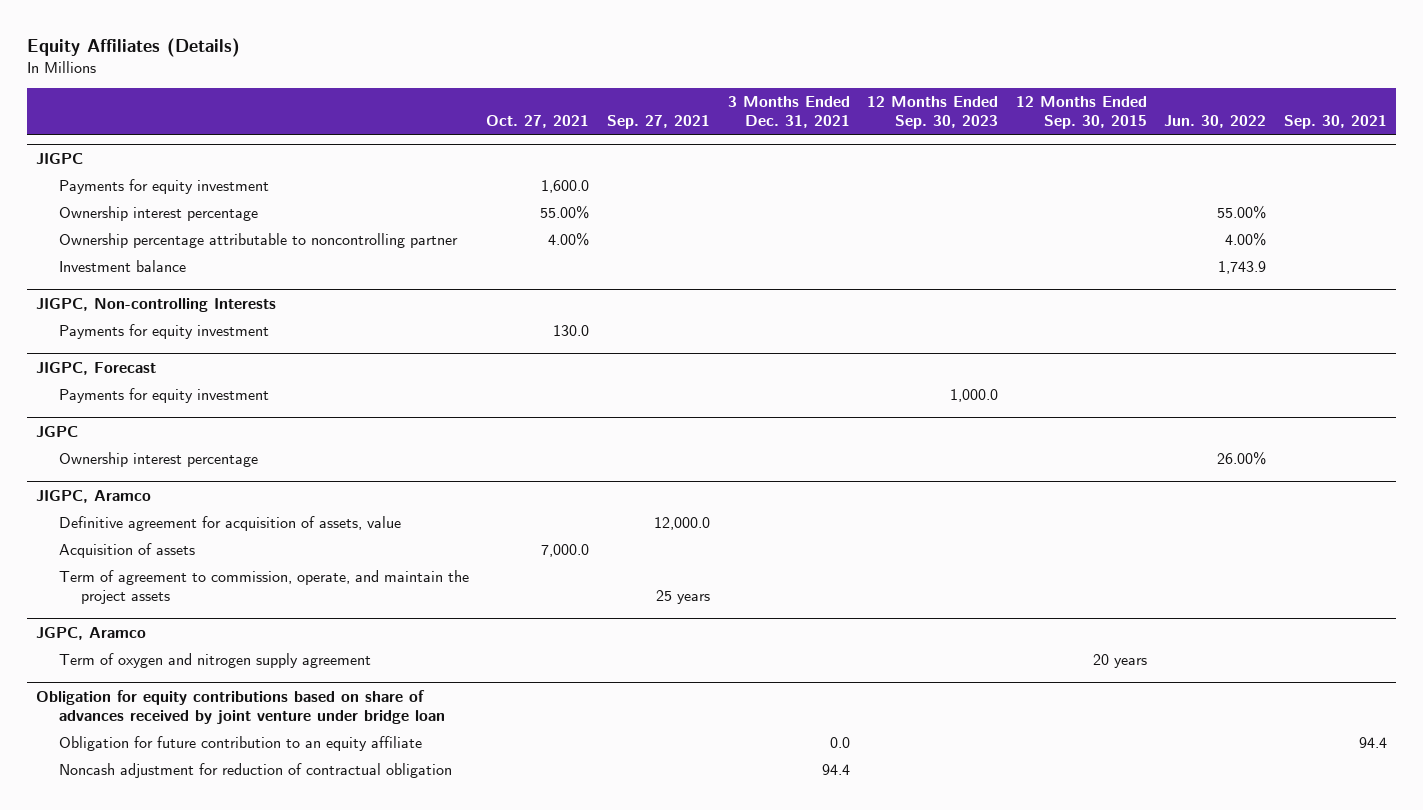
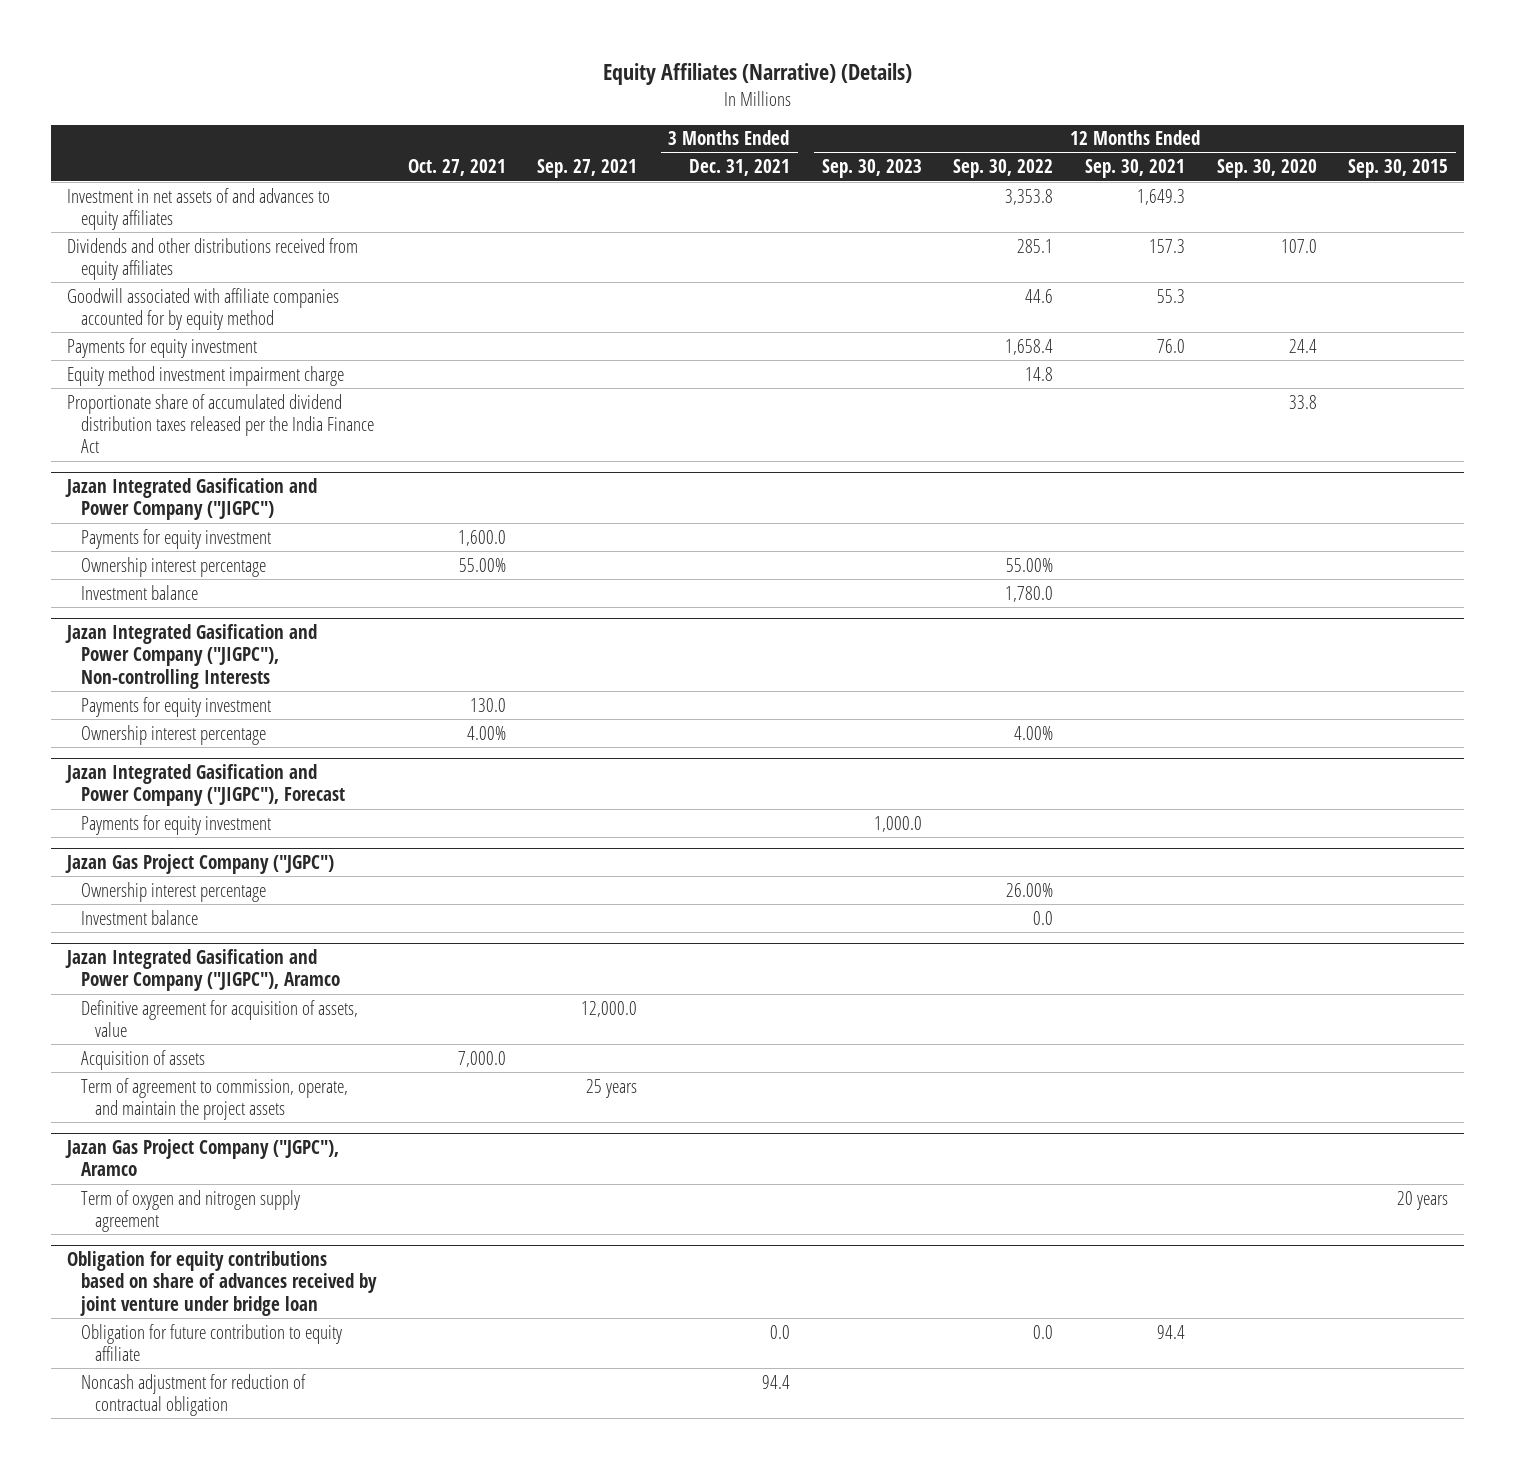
- Equity Affiliates (Details)
+ Equity Affiliates (Narrative) (Details)
- | Oct. 27, 2021 | Sep. 27, 2021 | 3 Months Ended Dec. 31, 2021 | 12 Months Ended Sep. 30, 2023 | 12 Months Ended Sep. 30, 2015 | Jun. 30, 2022 | Sep. 30, 2021
+ | Oct. 27, 2021 | Sep. 27, 2021 | 3 Months Ended Dec. 31, 2021 | 12 Months Ended Sep. 30, 2023 | 12 Months Ended Sep. 30, 2022 | 12 Months Ended Sep. 30, 2021 | 12 Months Ended Sep. 30, 2020 | 12 Months Ended Sep. 30, 2015
- JIGPC
+ Investment in net assets of and advances to equity affiliates | | | | | 3,353.8 | 1,649.3 | |
+ Dividends and other distributions received from equity affiliates | | | | | 285.1 | 157.3 | 107.0 |
+ Goodwill associated with affiliate companies accounted for by equity method | | | | | 44.6 | 55.3 | |
+ Payments for equity investment | | | | | 1,658.4 | 76.0 | 24.4 |
+ Equity method investment impairment charge | | | | | 14.8 | | |
+ Proportionate share of accumulated dividend distribution taxes released per the India Finance Act | | | | | | | 33.8 |
+ Jazan Integrated Gasification and Power Company ("JIGPC")
- Ownership percentage attributable to noncontrolling partner | 4.00% | | | | | 4.00% |
- JIGPC, Non-controlling Interests
+ Jazan Integrated Gasification and Power Company ("JIGPC"), Non-controlling Interests
- JIGPC, Forecast
+ Ownership interest percentage | 4.00% | | | | 4.00% | | |
+ Jazan Integrated Gasification and Power Company ("JIGPC"), Forecast
- JGPC
+ Jazan Gas Project Company ("JGPC")
- JIGPC, Aramco
+ Investment balance | | | | | 0.0 | | |
+ Jazan Integrated Gasification and Power Company ("JIGPC"), Aramco
- JGPC, Aramco
+ Jazan Gas Project Company ("JGPC"), Aramco
@ Obligation for equity contributions based on share of advances received by joint venture under bridge loan
- Obligation for future contribution to an equity affiliate | | | 0.0 | | | | 94.4
+ Obligation for future contribution to equity affiliate | | | 0.0 | | 0.0 | 94.4 | |

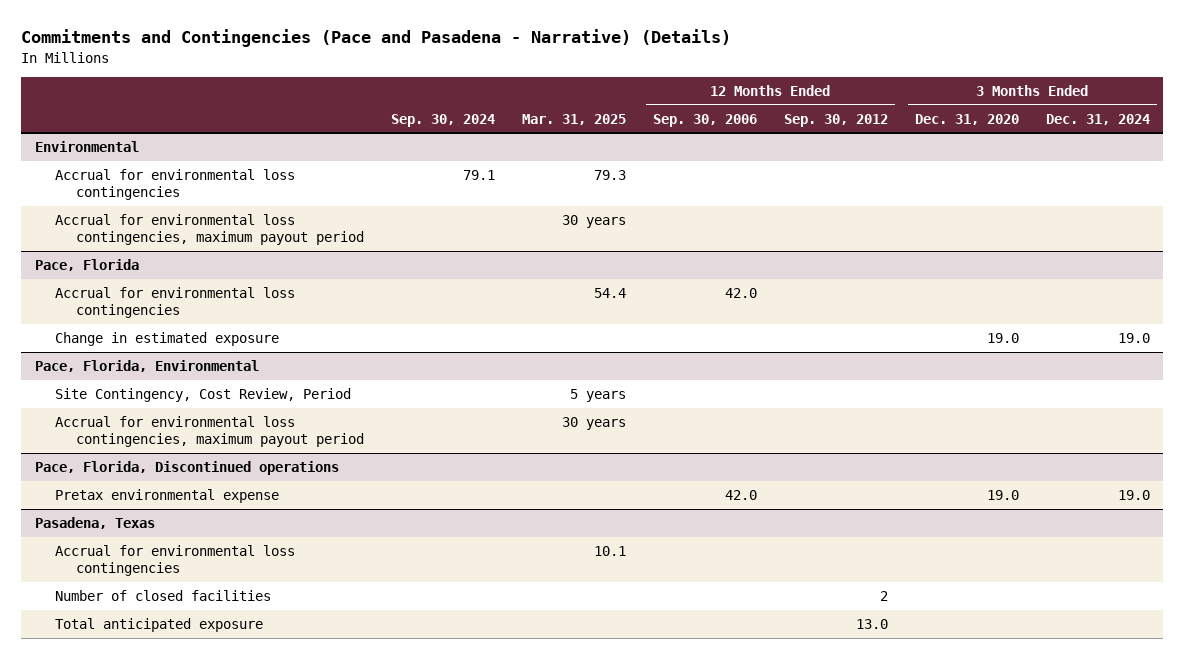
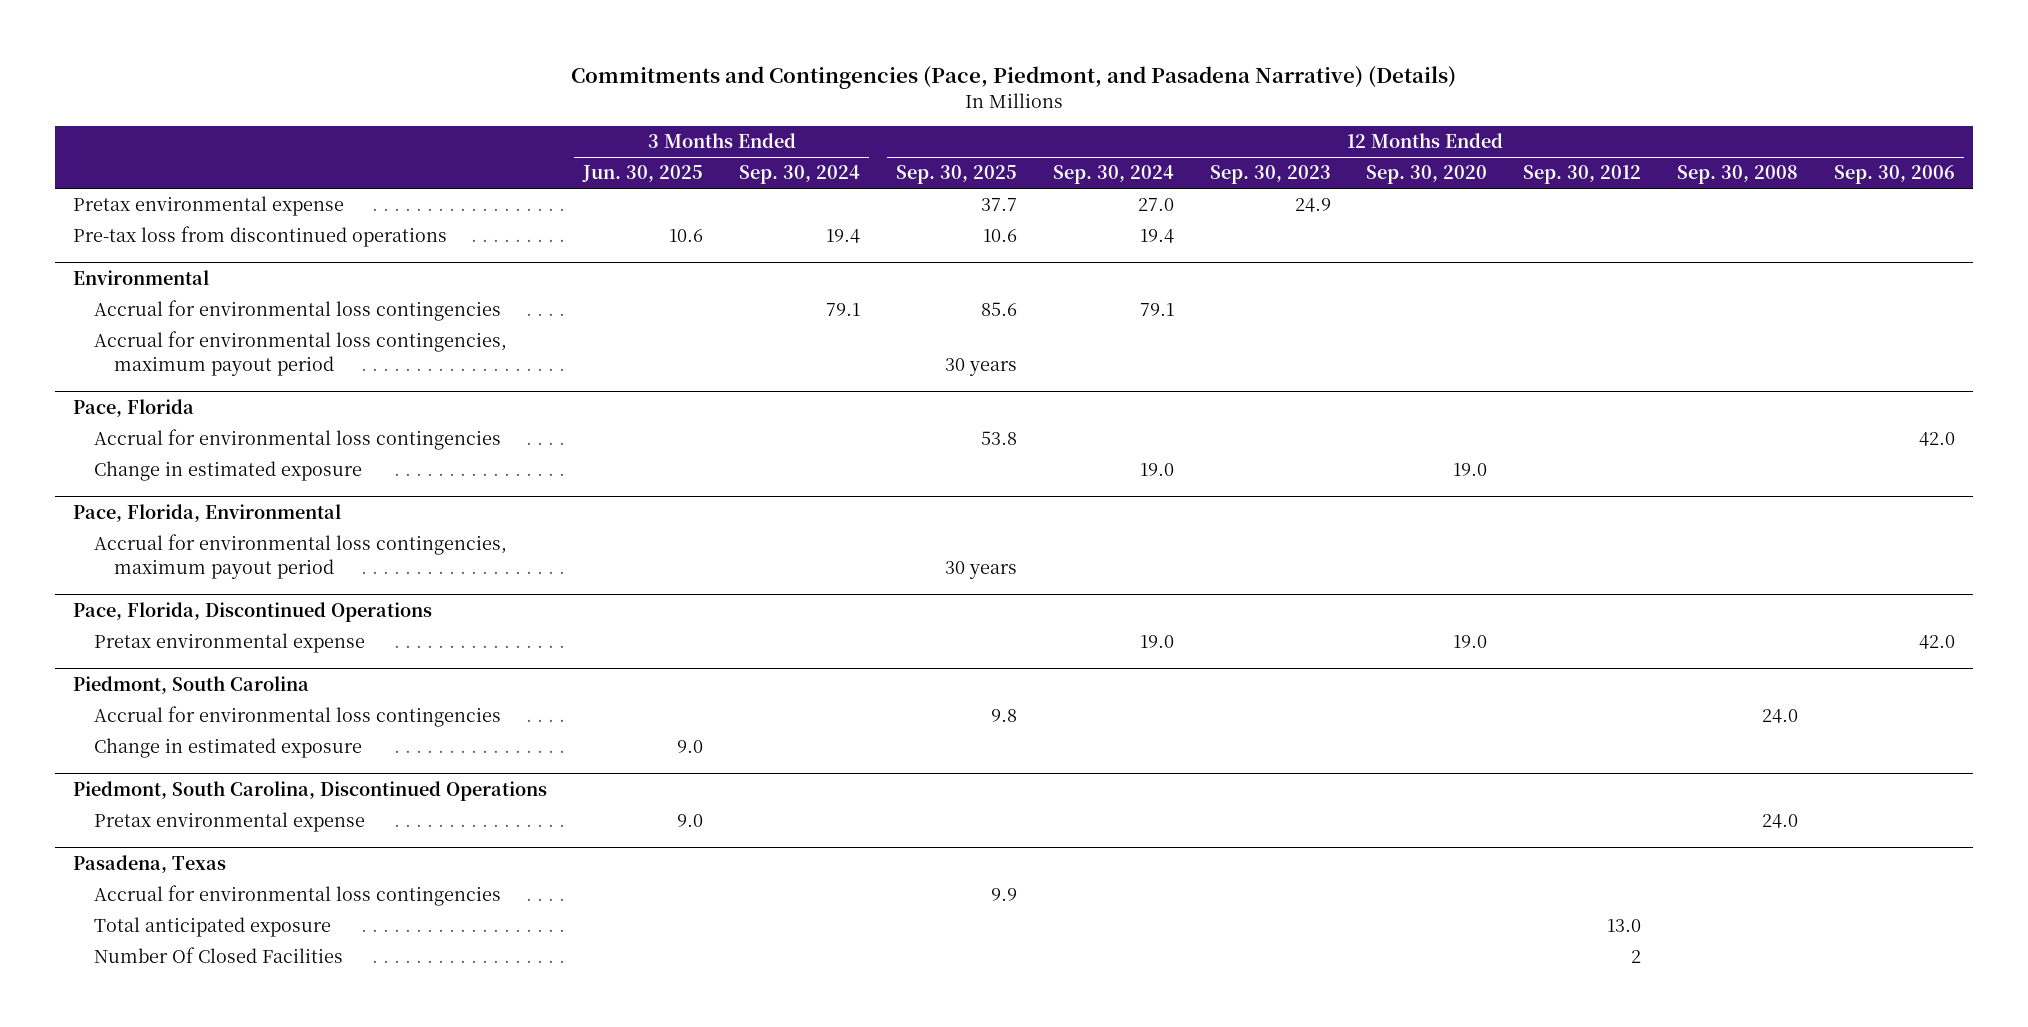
- Commitments and Contingencies (Pace and Pasadena - Narrative) (Details)
+ Commitments and Contingencies (Pace, Piedmont, and Pasadena Narrative) (Details)
- | Sep. 30, 2024 | Mar. 31, 2025 | 12 Months Ended Sep. 30, 2006 | 12 Months Ended Sep. 30, 2012 | 3 Months Ended Dec. 31, 2020 | 3 Months Ended Dec. 31, 2024
+ | 3 Months Ended Jun. 30, 2025 | 3 Months Ended Sep. 30, 2024 | 12 Months Ended Sep. 30, 2025 | 12 Months Ended Sep. 30, 2024 | 12 Months Ended Sep. 30, 2023 | 12 Months Ended Sep. 30, 2020 | 12 Months Ended Sep. 30, 2012 | 12 Months Ended Sep. 30, 2008 | 12 Months Ended Sep. 30, 2006
+ Pretax environmental expense | | | 37.7 | 27.0 | 24.9 | | | |
+ Pre-tax loss from discontinued operations | 10.6 | 19.4 | 10.6 | 19.4 | | | | |
@ Pace, Florida, Environmental
- Site Contingency, Cost Review, Period | | 5 years | | | |
- Pace, Florida, Discontinued operations
+ Pace, Florida, Discontinued Operations
+ Piedmont, South Carolina
+ Accrual for environmental loss contingencies | | | 9.8 | | | | | 24.0 |
+ Change in estimated exposure | 9.0 | | | | | | | |
+ Piedmont, South Carolina, Discontinued Operations
+ Pretax environmental expense | 9.0 | | | | | | | 24.0 |
@ Pasadena, Texas
- Number of closed facilities | | | | 2 | |
+ Number Of Closed Facilities | | | | | | | 2 | |

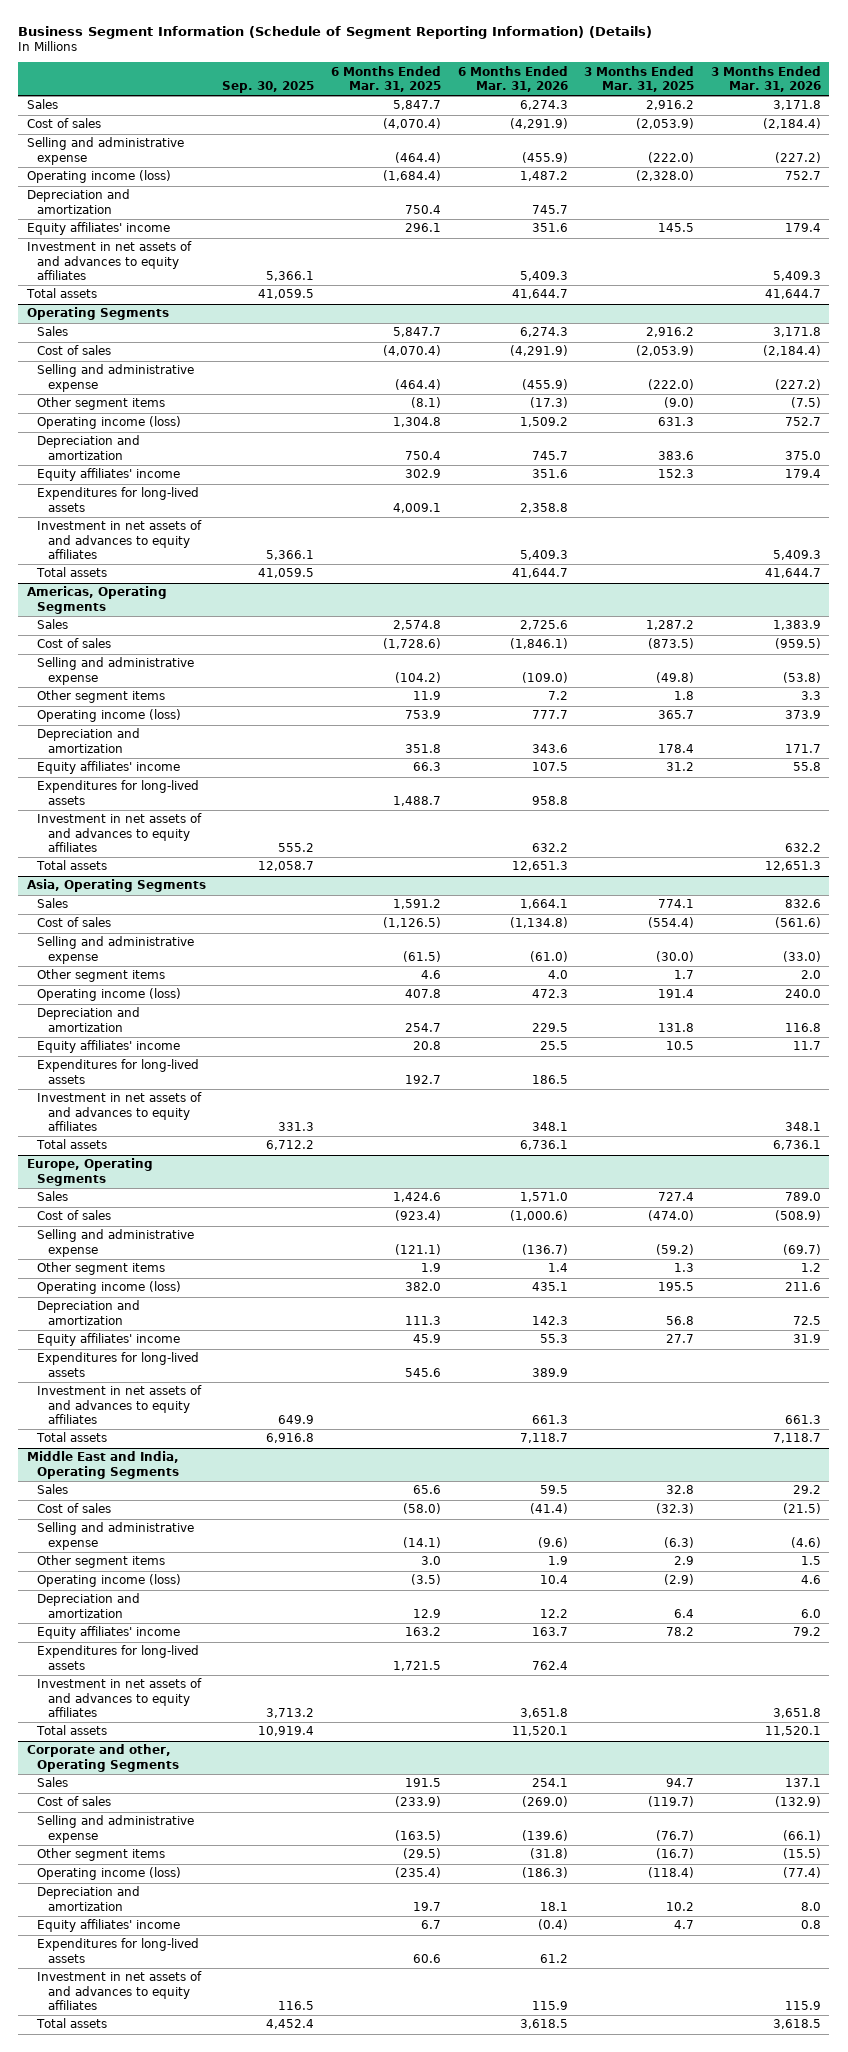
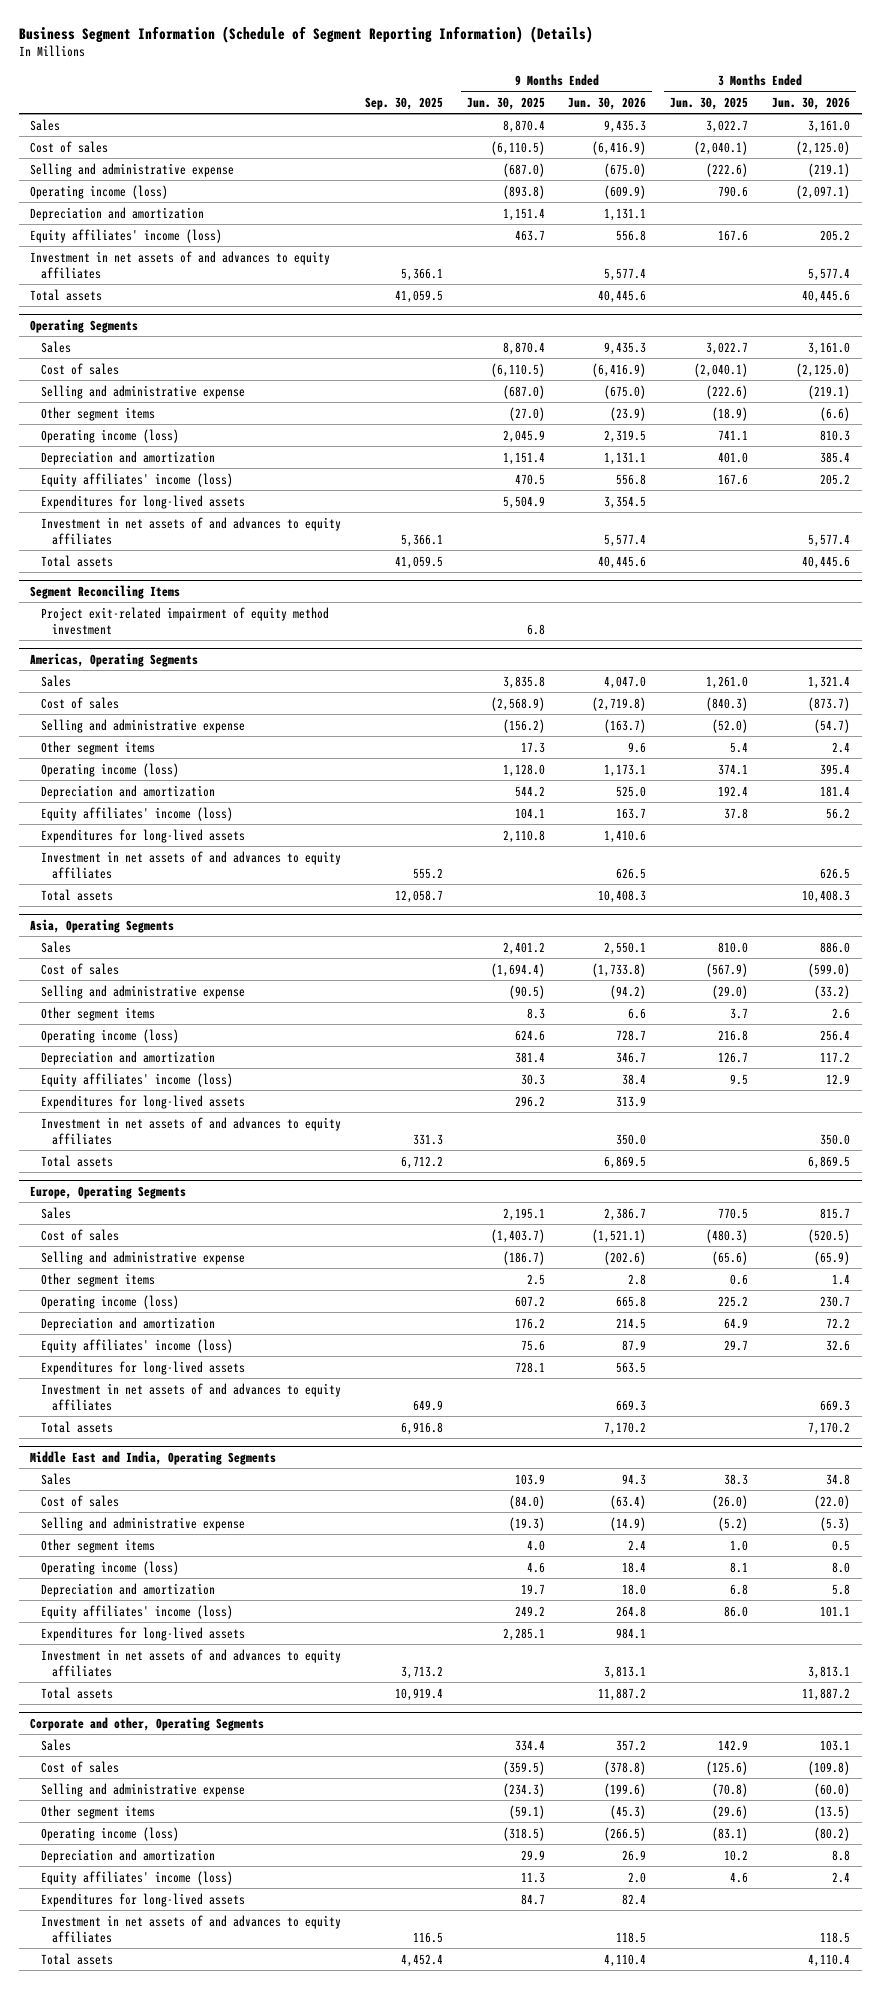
- | Sep. 30, 2025 | 6 Months Ended Mar. 31, 2025 | 6 Months Ended Mar. 31, 2026 | 3 Months Ended Mar. 31, 2025 | 3 Months Ended Mar. 31, 2026
+ | Sep. 30, 2025 | 9 Months Ended Jun. 30, 2025 | 9 Months Ended Jun. 30, 2026 | 3 Months Ended Jun. 30, 2025 | 3 Months Ended Jun. 30, 2026
- Equity affiliates' income | | 296.1 | 351.6 | 145.5 | 179.4
+ Equity affiliates' income (loss) | | 463.7 | 556.8 | 167.6 | 205.2
@ Operating Segments
- Equity affiliates' income | | 302.9 | 351.6 | 152.3 | 179.4
+ Equity affiliates' income (loss) | | 470.5 | 556.8 | 167.6 | 205.2
+ Segment Reconciling Items
+ Project exit-related impairment of equity method investment | | 6.8 | | |
@ Americas, Operating Segments
- Equity affiliates' income | | 66.3 | 107.5 | 31.2 | 55.8
+ Equity affiliates' income (loss) | | 104.1 | 163.7 | 37.8 | 56.2
@ Asia, Operating Segments
- Equity affiliates' income | | 20.8 | 25.5 | 10.5 | 11.7
+ Equity affiliates' income (loss) | | 30.3 | 38.4 | 9.5 | 12.9
@ Europe, Operating Segments
- Equity affiliates' income | | 45.9 | 55.3 | 27.7 | 31.9
+ Equity affiliates' income (loss) | | 75.6 | 87.9 | 29.7 | 32.6
@ Middle East and India, Operating Segments
- Equity affiliates' income | | 163.2 | 163.7 | 78.2 | 79.2
+ Equity affiliates' income (loss) | | 249.2 | 264.8 | 86.0 | 101.1
@ Corporate and other, Operating Segments
- Equity affiliates' income | | 6.7 | (0.4) | 4.7 | 0.8
+ Equity affiliates' income (loss) | | 11.3 | 2.0 | 4.6 | 2.4

